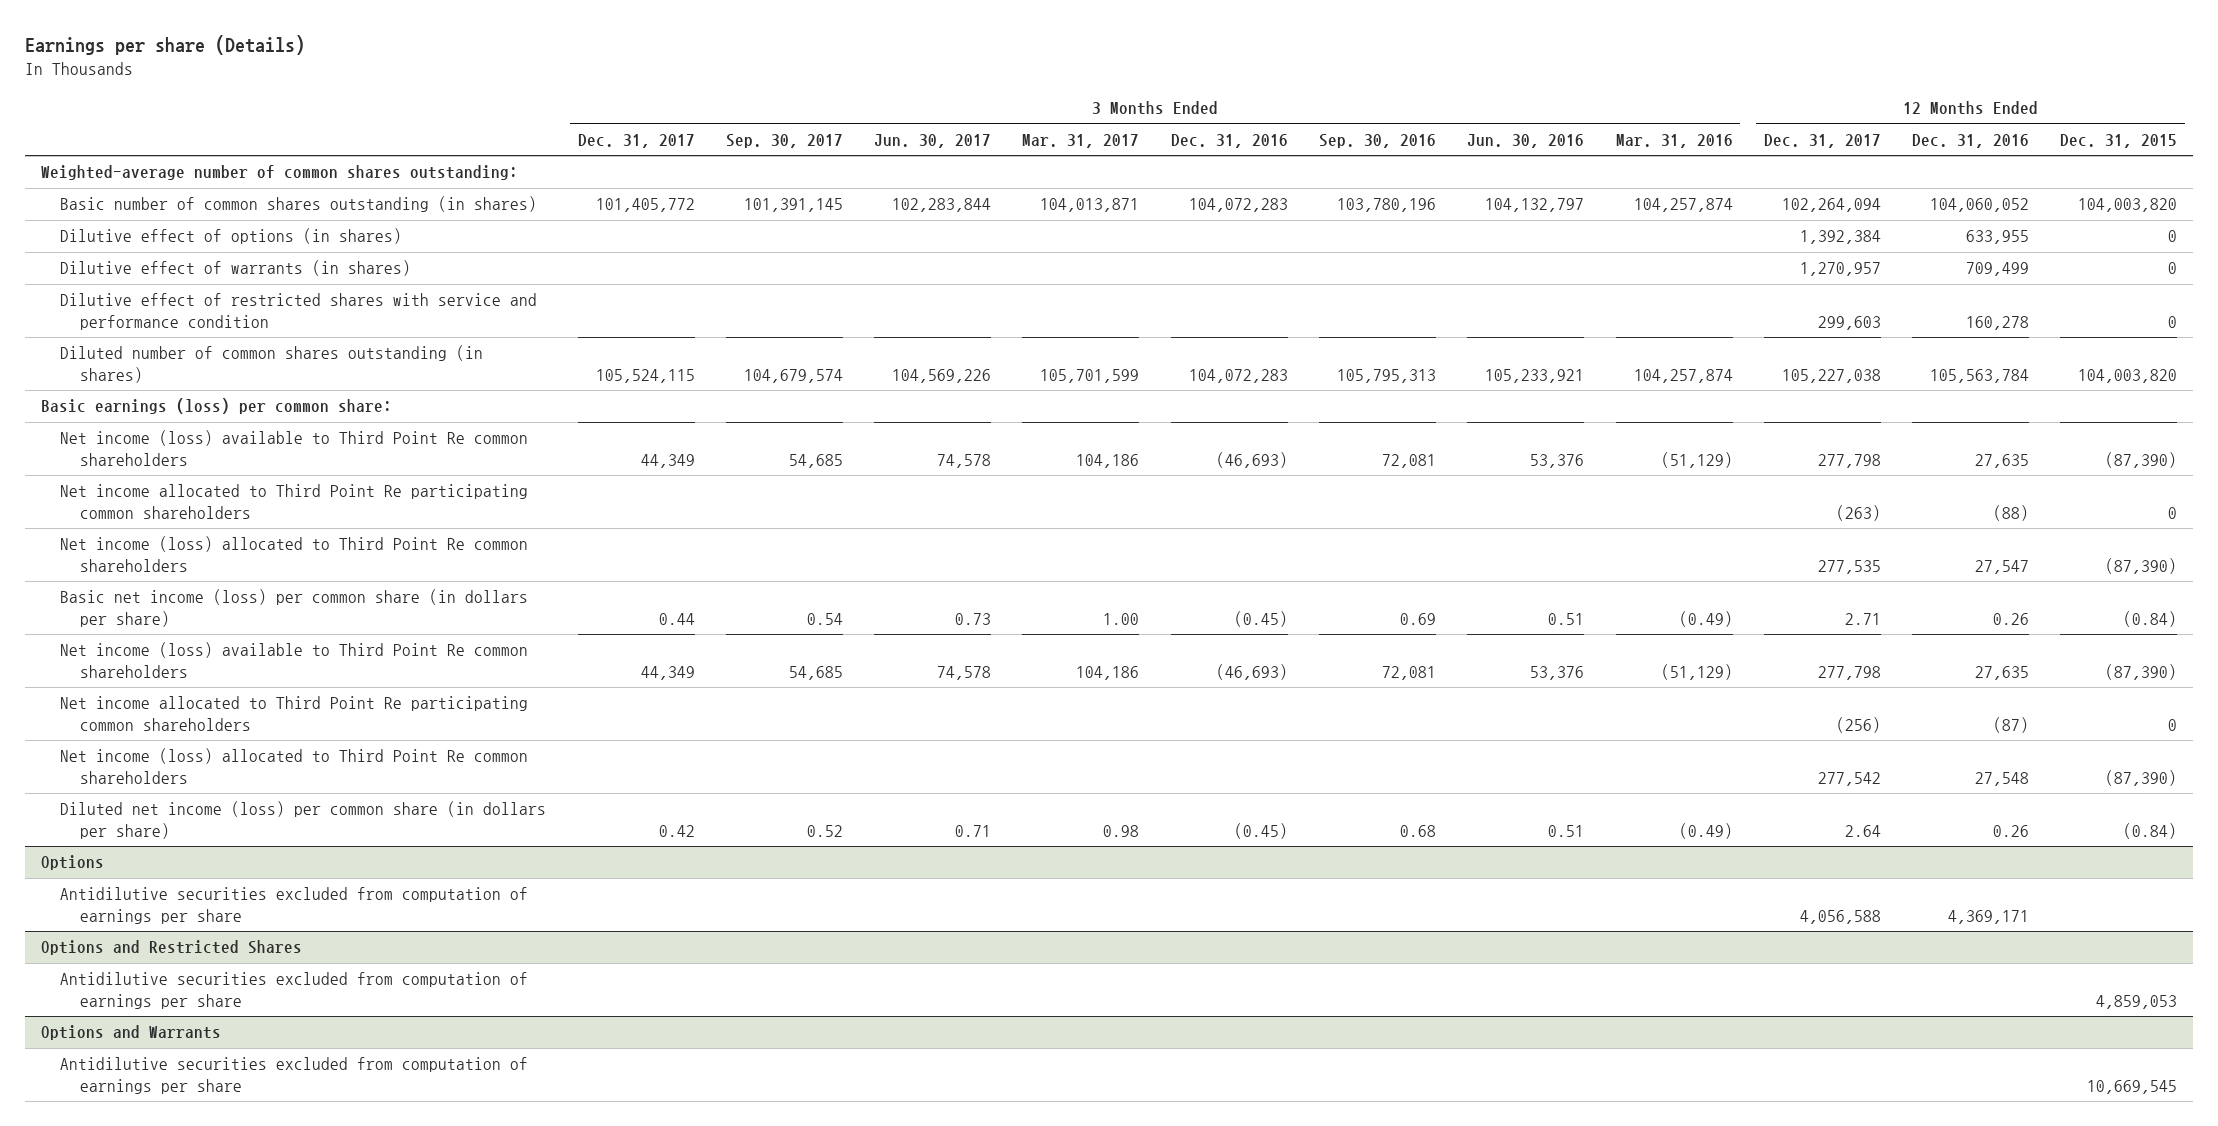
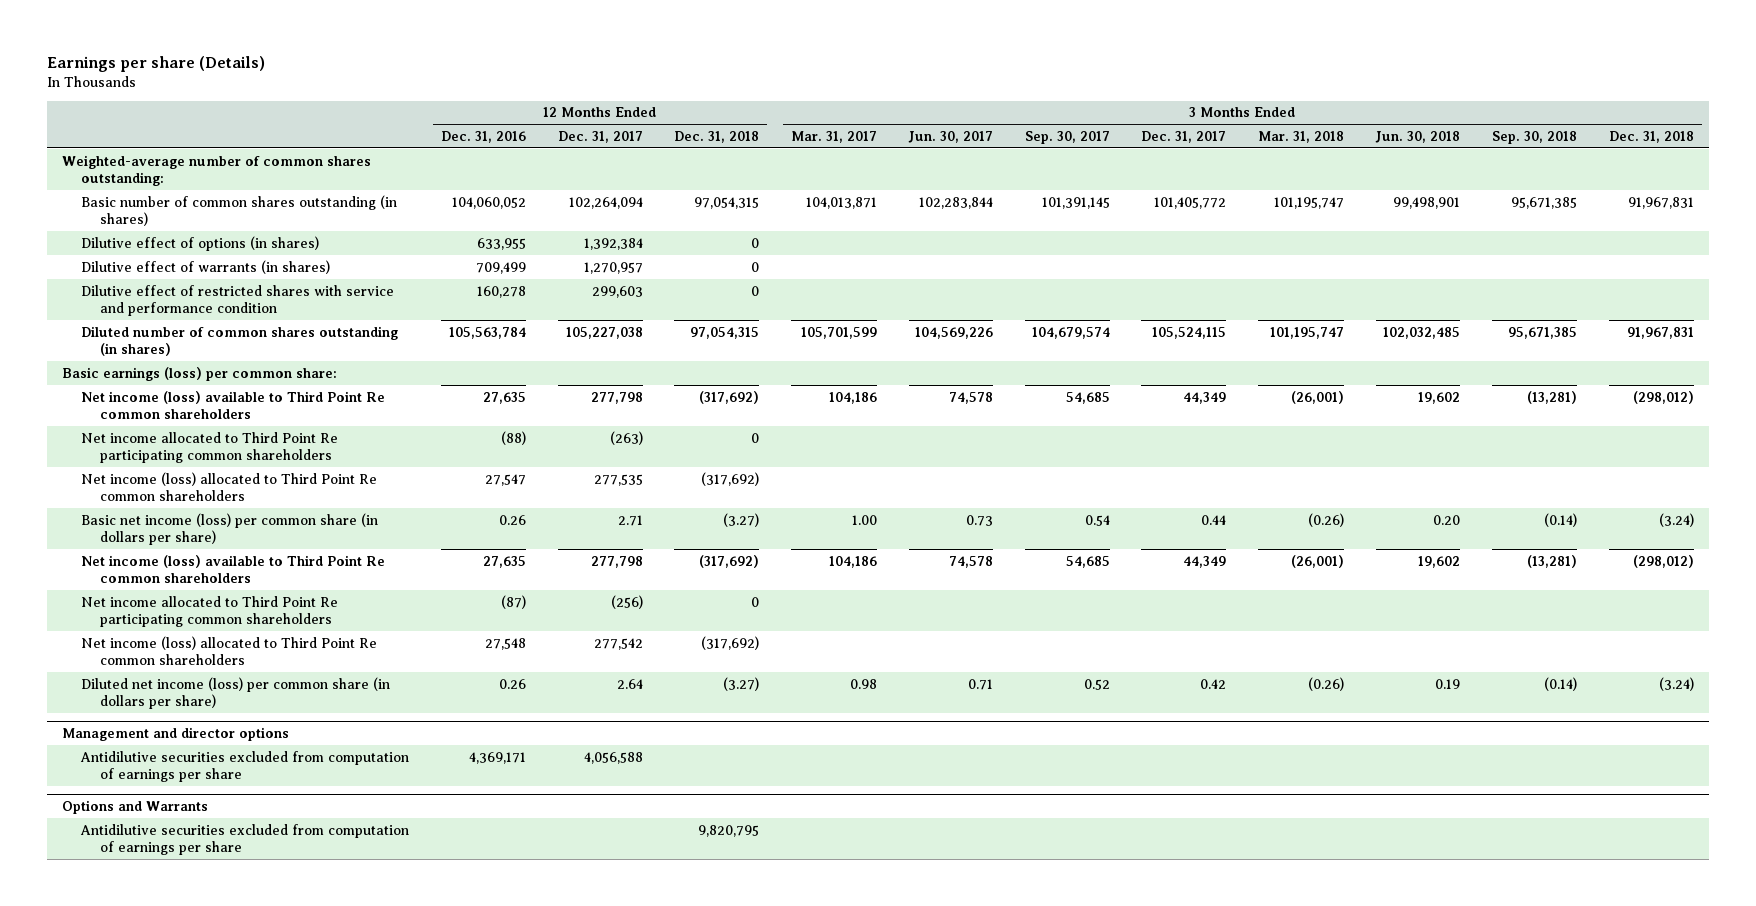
- | 3 Months Ended Dec. 31, 2017 | 3 Months Ended Sep. 30, 2017 | 3 Months Ended Jun. 30, 2017 | 3 Months Ended Mar. 31, 2017 | 3 Months Ended Dec. 31, 2016 | 3 Months Ended Sep. 30, 2016 | 3 Months Ended Jun. 30, 2016 | 3 Months Ended Mar. 31, 2016 | 12 Months Ended Dec. 31, 2017 | 12 Months Ended Dec. 31, 2016 | 12 Months Ended Dec. 31, 2015
+ | 12 Months Ended Dec. 31, 2016 | 12 Months Ended Dec. 31, 2017 | 12 Months Ended Dec. 31, 2018 | 3 Months Ended Mar. 31, 2017 | 3 Months Ended Jun. 30, 2017 | 3 Months Ended Sep. 30, 2017 | 3 Months Ended Dec. 31, 2017 | 3 Months Ended Mar. 31, 2018 | 3 Months Ended Jun. 30, 2018 | 3 Months Ended Sep. 30, 2018 | 3 Months Ended Dec. 31, 2018
- Options
+ Management and director options
- Options and Restricted Shares
- Antidilutive securities excluded from computation of earnings per share | | | | | | | | | | | 4,859,053

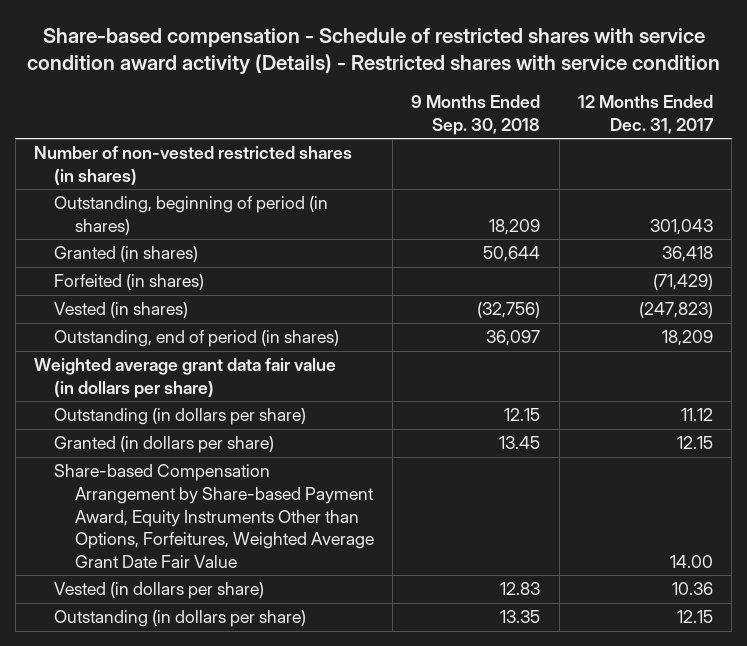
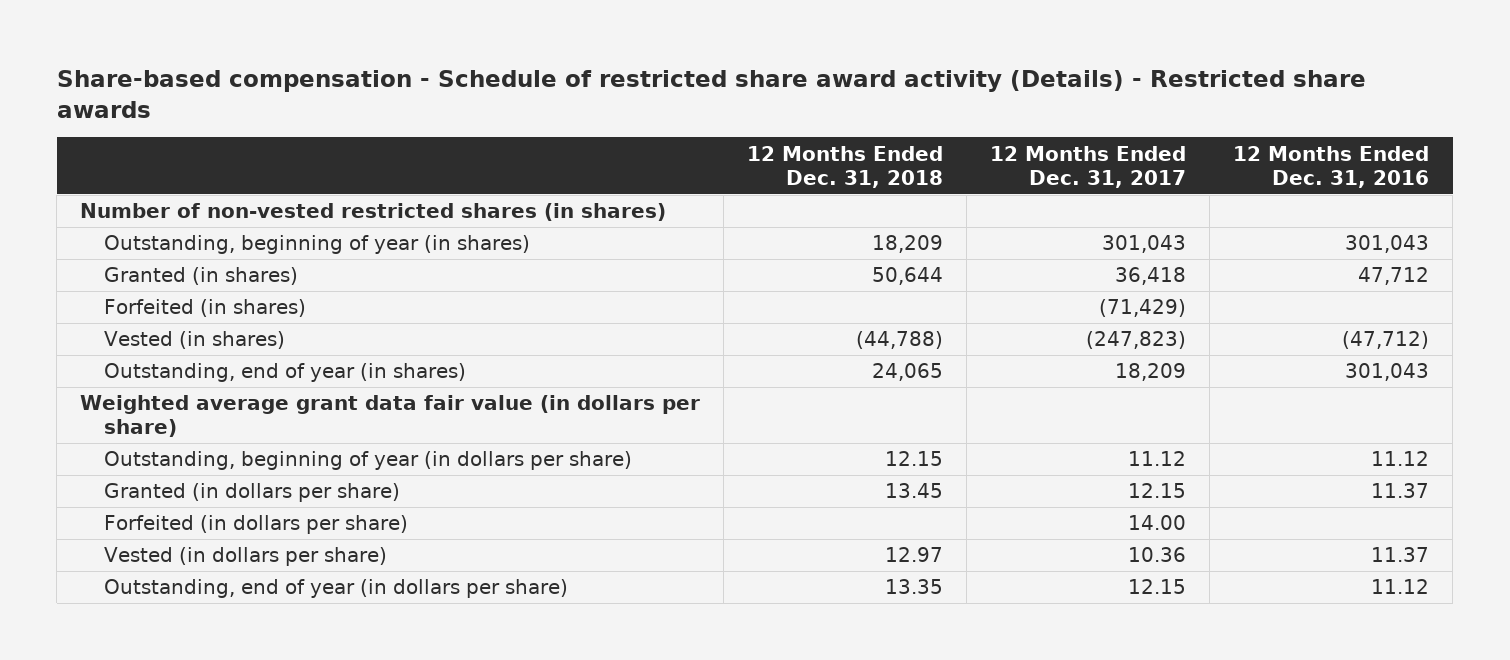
- Share-based compensation - Schedule of restricted shares with service condition award activity (Details) - Restricted shares with service condition
+ Share-based compensation - Schedule of restricted share award activity (Details) - Restricted share awards
- | 9 Months Ended Sep. 30, 2018 | 12 Months Ended Dec. 31, 2017
+ | 12 Months Ended Dec. 31, 2018 | 12 Months Ended Dec. 31, 2017 | 12 Months Ended Dec. 31, 2016
- Outstanding, beginning of period (in shares) | 18,209 | 301,043
+ Outstanding, beginning of year (in shares) | 18,209 | 301,043 | 301,043
- Outstanding, end of period (in shares) | 36,097 | 18,209
+ Outstanding, end of year (in shares) | 24,065 | 18,209 | 301,043
- Outstanding (in dollars per share) | 12.15 | 11.12
+ Outstanding, beginning of year (in dollars per share) | 12.15 | 11.12 | 11.12
- Share-based Compensation Arrangement by Share-based Payment Award, Equity Instruments Other than Options, Forfeitures, Weighted Average Grant Date Fair Value | | 14.00
+ Forfeited (in dollars per share) | | 14.00 |
- Outstanding (in dollars per share) | 13.35 | 12.15
+ Outstanding, end of year (in dollars per share) | 13.35 | 12.15 | 11.12

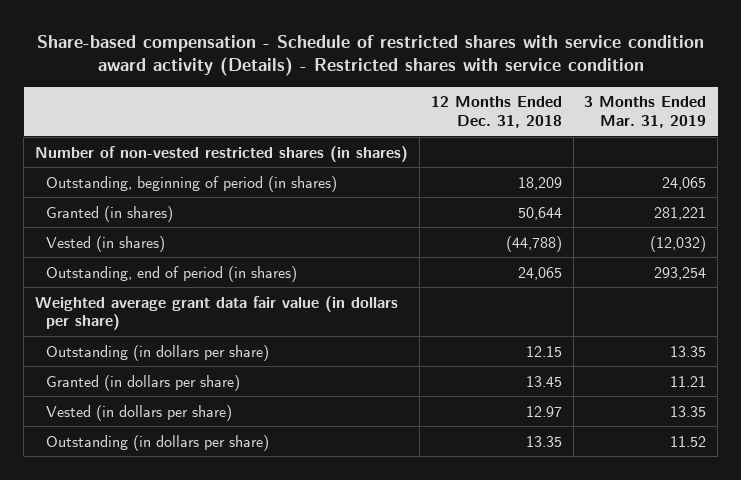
- Share-based compensation - Schedule of restricted share award activity (Details) - Restricted share awards
+ Share-based compensation - Schedule of restricted shares with service condition award activity (Details) - Restricted shares with service condition
- | 12 Months Ended Dec. 31, 2018 | 12 Months Ended Dec. 31, 2017 | 12 Months Ended Dec. 31, 2016
+ | 12 Months Ended Dec. 31, 2018 | 3 Months Ended Mar. 31, 2019
- Outstanding, beginning of year (in shares) | 18,209 | 301,043 | 301,043
+ Outstanding, beginning of period (in shares) | 18,209 | 24,065
- Forfeited (in shares) | | (71,429) |
- Outstanding, end of year (in shares) | 24,065 | 18,209 | 301,043
+ Outstanding, end of period (in shares) | 24,065 | 293,254
- Outstanding, beginning of year (in dollars per share) | 12.15 | 11.12 | 11.12
+ Outstanding (in dollars per share) | 12.15 | 13.35
- Forfeited (in dollars per share) | | 14.00 |
- Outstanding, end of year (in dollars per share) | 13.35 | 12.15 | 11.12
+ Outstanding (in dollars per share) | 13.35 | 11.52

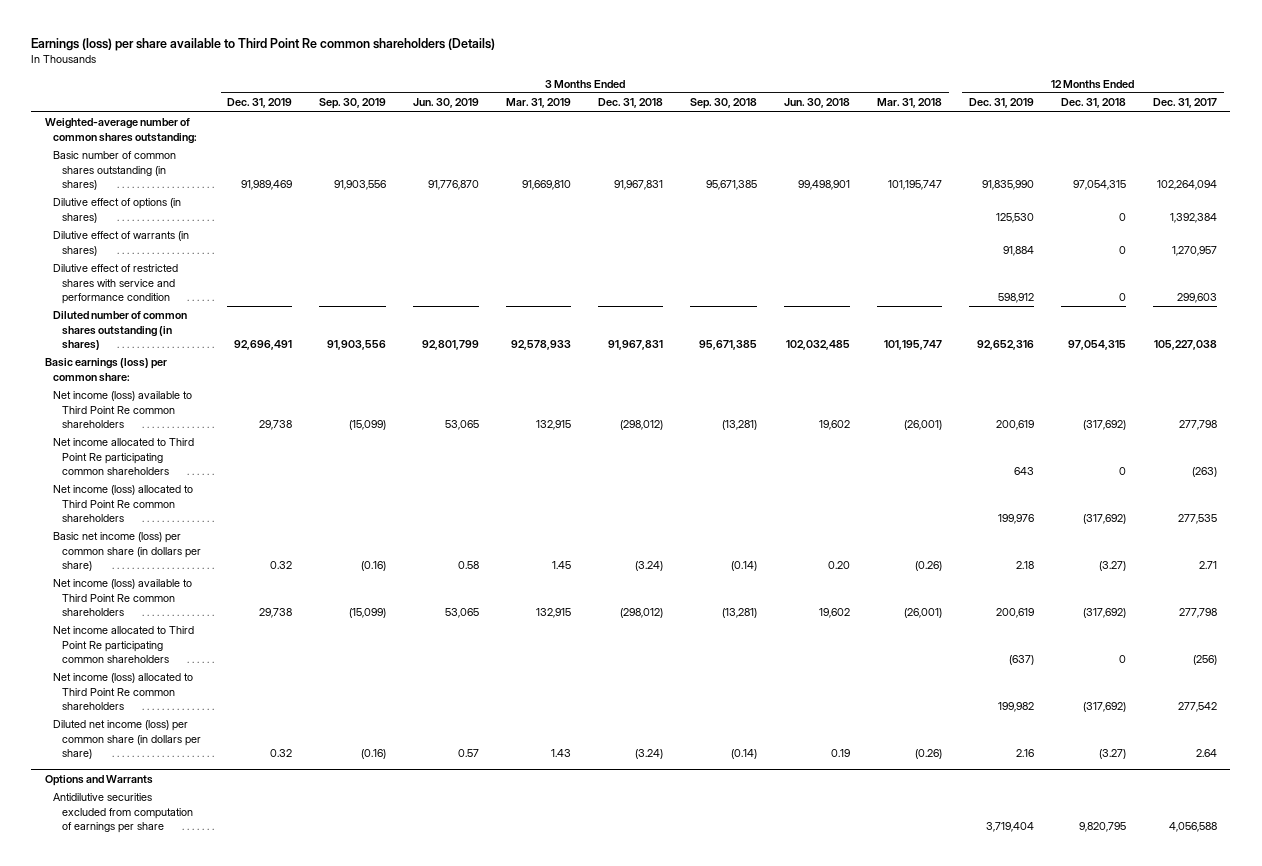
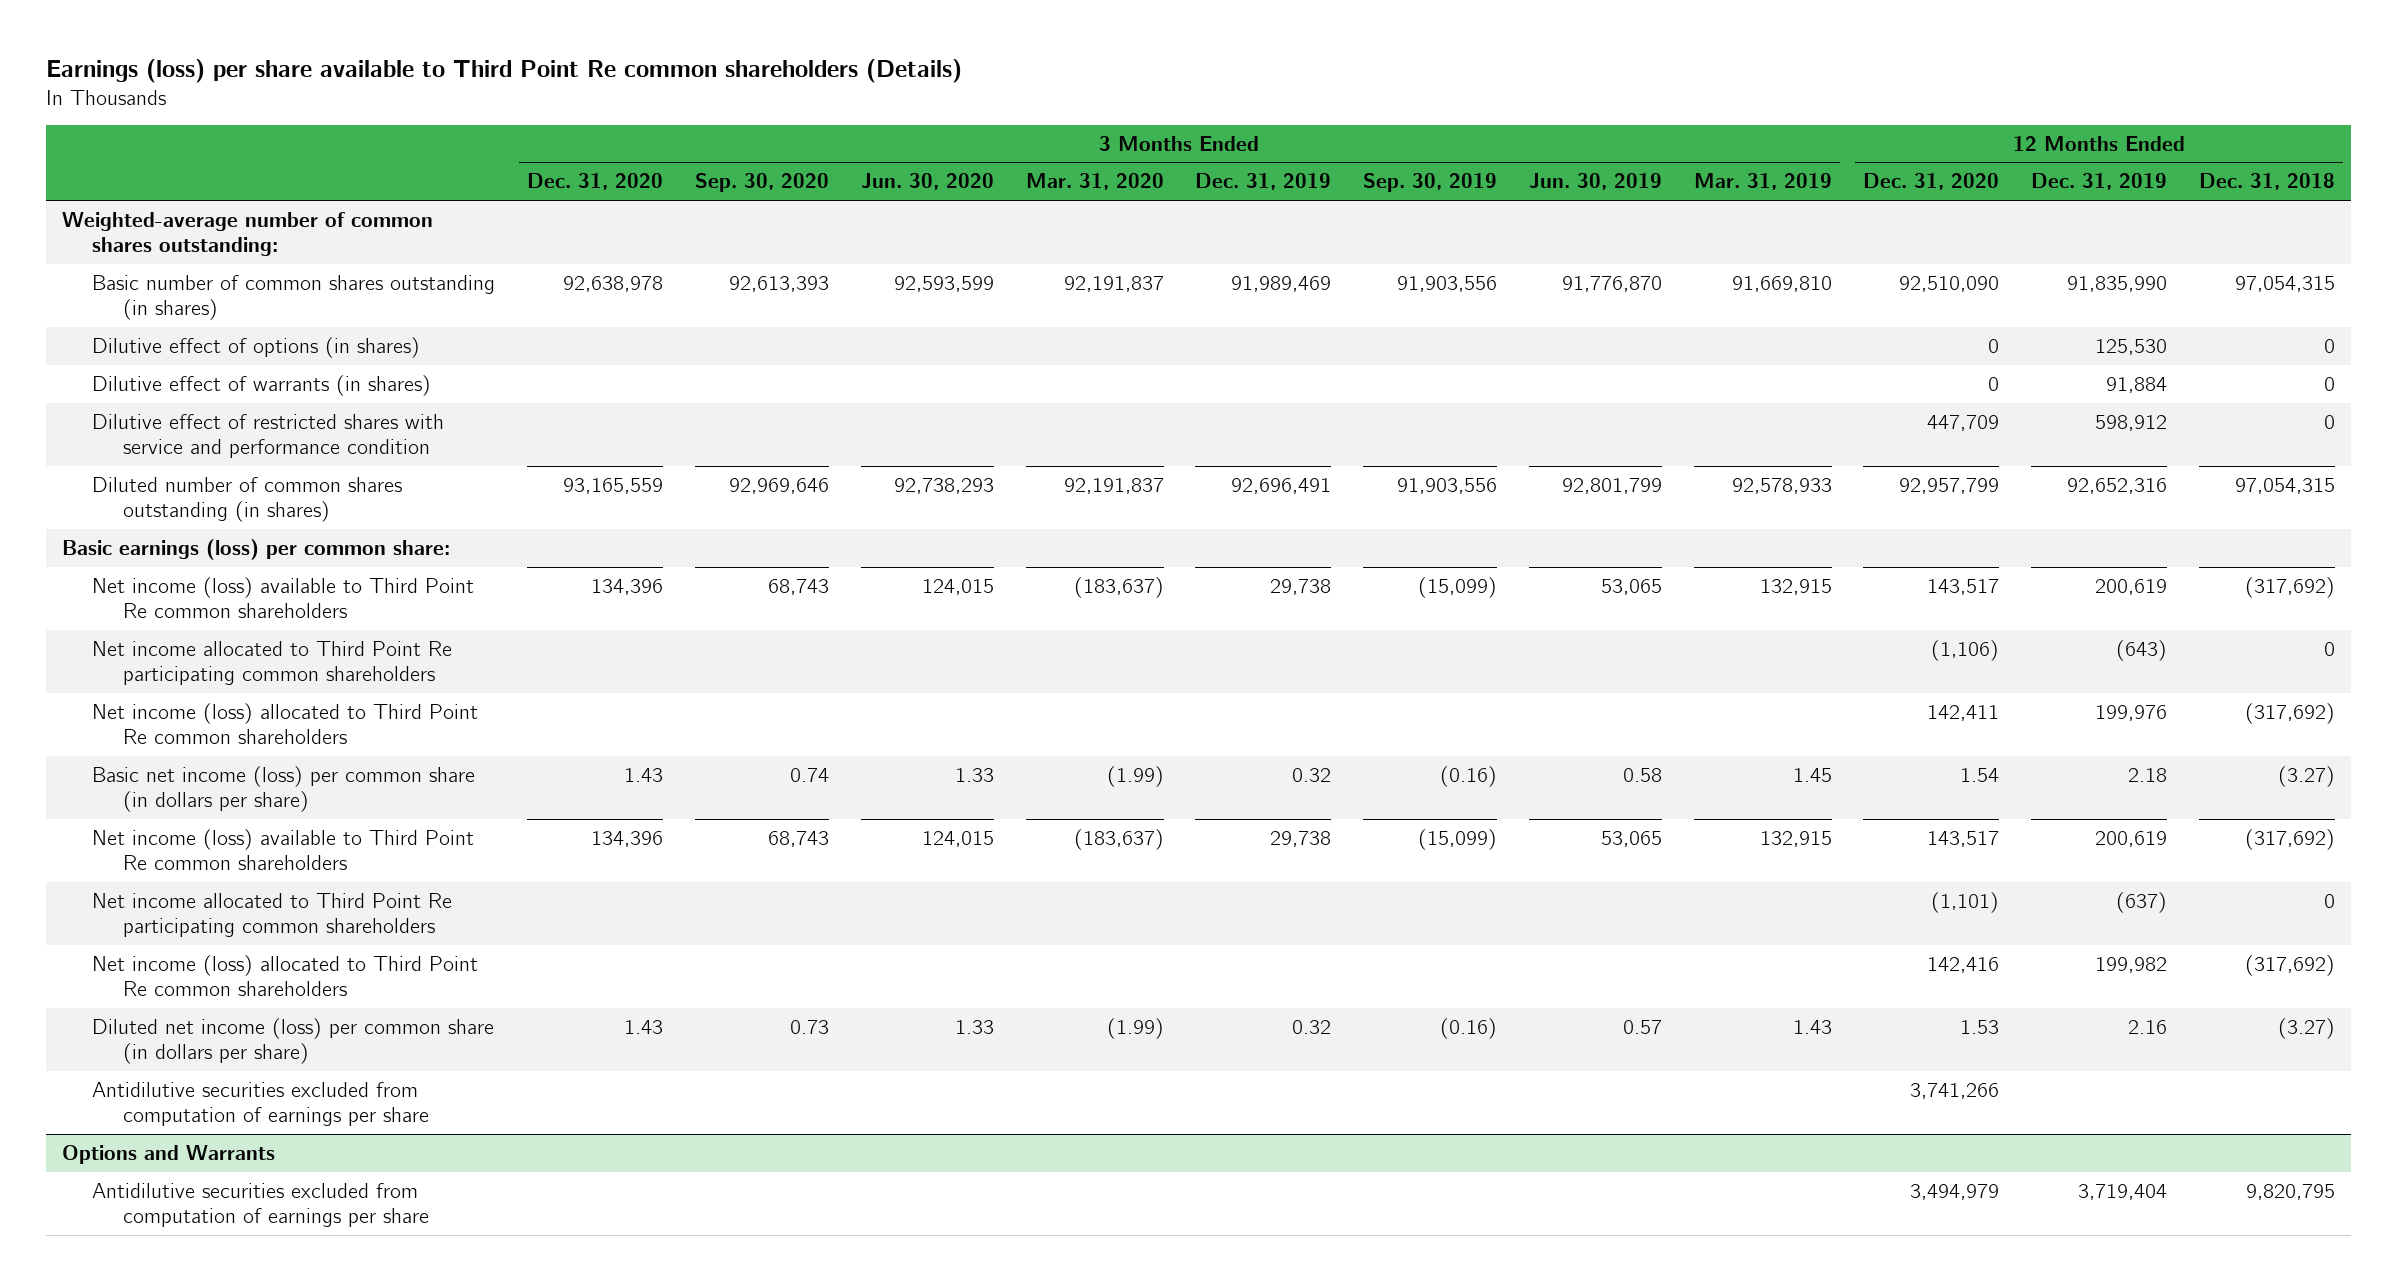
- | 3 Months Ended Dec. 31, 2019 | 3 Months Ended Sep. 30, 2019 | 3 Months Ended Jun. 30, 2019 | 3 Months Ended Mar. 31, 2019 | 3 Months Ended Dec. 31, 2018 | 3 Months Ended Sep. 30, 2018 | 3 Months Ended Jun. 30, 2018 | 3 Months Ended Mar. 31, 2018 | 12 Months Ended Dec. 31, 2019 | 12 Months Ended Dec. 31, 2018 | 12 Months Ended Dec. 31, 2017
+ | 3 Months Ended Dec. 31, 2020 | 3 Months Ended Sep. 30, 2020 | 3 Months Ended Jun. 30, 2020 | 3 Months Ended Mar. 31, 2020 | 3 Months Ended Dec. 31, 2019 | 3 Months Ended Sep. 30, 2019 | 3 Months Ended Jun. 30, 2019 | 3 Months Ended Mar. 31, 2019 | 12 Months Ended Dec. 31, 2020 | 12 Months Ended Dec. 31, 2019 | 12 Months Ended Dec. 31, 2018
- Net income allocated to Third Point Re participating common shareholders | | | | | | | | | 643 | 0 | (263)
+ Net income allocated to Third Point Re participating common shareholders | | | | | | | | | (1,106) | (643) | 0
+ Antidilutive securities excluded from computation of earnings per share | | | | | | | | | 3,741,266 | |

